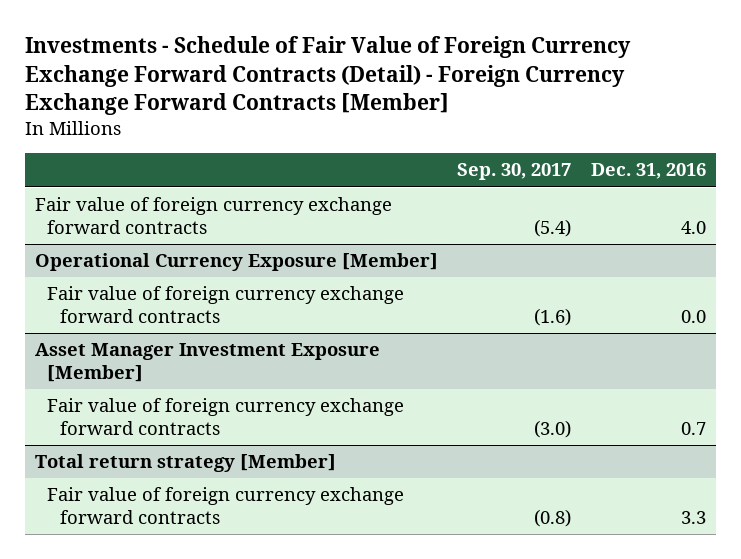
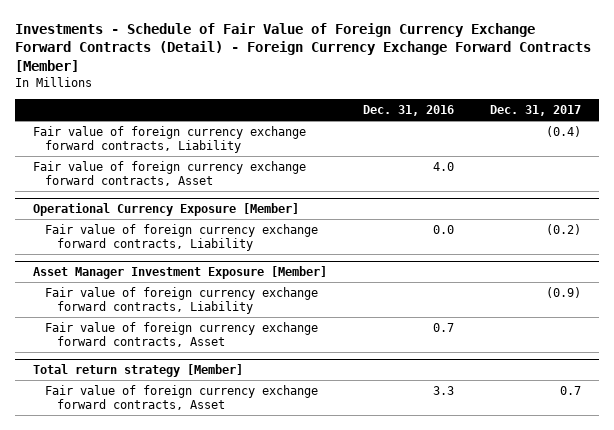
- | Sep. 30, 2017 | Dec. 31, 2016
+ | Dec. 31, 2016 | Dec. 31, 2017
- Fair value of foreign currency exchange forward contracts | (5.4) | 4.0
+ Fair value of foreign currency exchange forward contracts, Liability | | (0.4)
+ Fair value of foreign currency exchange forward contracts, Asset | 4.0 |
@ Operational Currency Exposure [Member]
- Fair value of foreign currency exchange forward contracts | (1.6) | 0.0
+ Fair value of foreign currency exchange forward contracts, Liability | 0.0 | (0.2)
@ Asset Manager Investment Exposure [Member]
- Fair value of foreign currency exchange forward contracts | (3.0) | 0.7
+ Fair value of foreign currency exchange forward contracts, Liability | | (0.9)
+ Fair value of foreign currency exchange forward contracts, Asset | 0.7 |
@ Total return strategy [Member]
- Fair value of foreign currency exchange forward contracts | (0.8) | 3.3
+ Fair value of foreign currency exchange forward contracts, Asset | 3.3 | 0.7

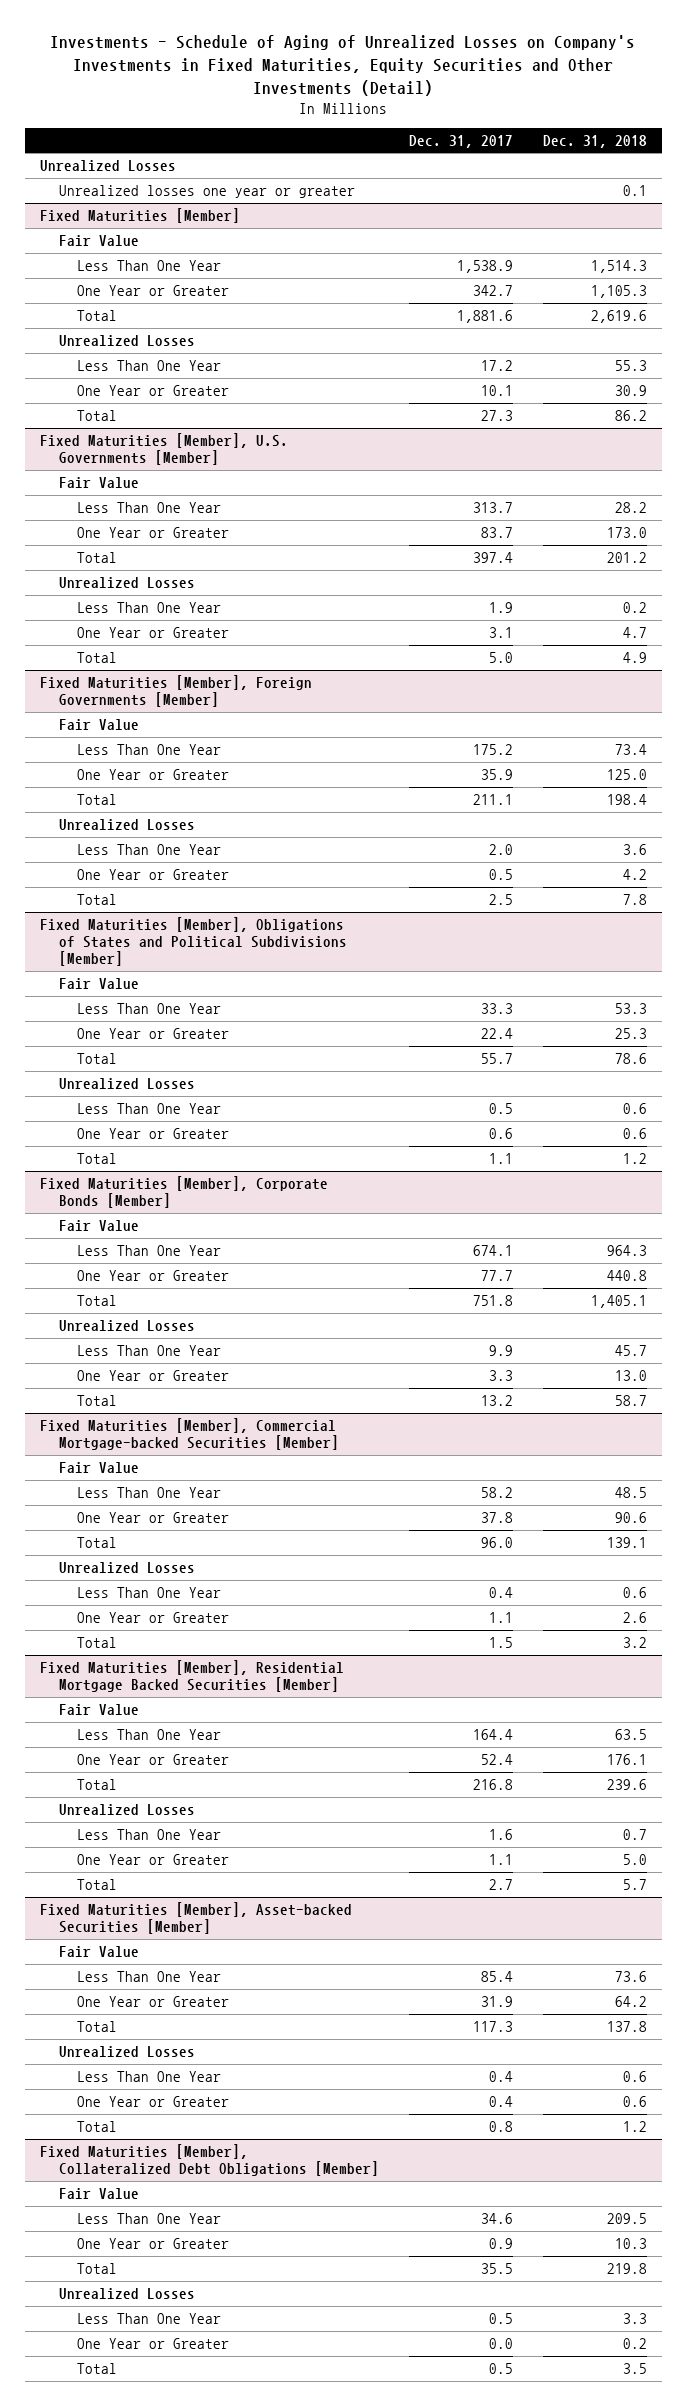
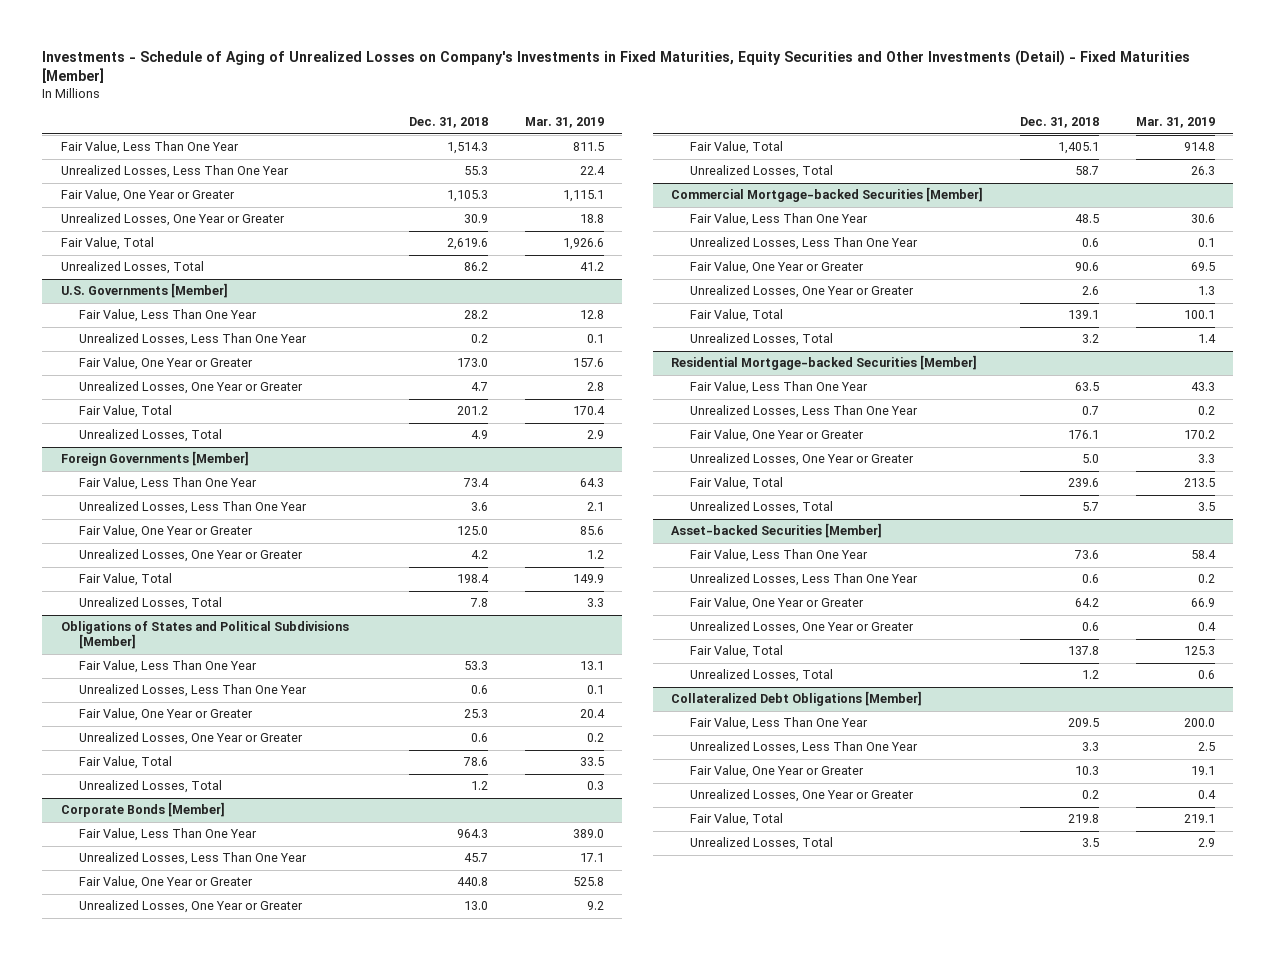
- Investments - Schedule of Aging of Unrealized Losses on Company's Investments in Fixed Maturities, Equity Securities and Other Investments (Detail)
+ Investments - Schedule of Aging of Unrealized Losses on Company's Investments in Fixed Maturities, Equity Securities and Other Investments (Detail) - Fixed Maturities [Member]
- | Dec. 31, 2017 | Dec. 31, 2018
+ | Dec. 31, 2018 | Mar. 31, 2019
- Unrealized Losses
- Unrealized losses one year or greater | | 0.1
- Fixed Maturities [Member]
- Fair Value
- Less Than One Year | 1,538.9 | 1,514.3
- One Year or Greater | 342.7 | 1,105.3
- Total | 1,881.6 | 2,619.6
- Unrealized Losses
- Less Than One Year | 17.2 | 55.3
- One Year or Greater | 10.1 | 30.9
- Total | 27.3 | 86.2
- Fixed Maturities [Member], U.S. Governments [Member]
- Fair Value
- Less Than One Year | 313.7 | 28.2
- One Year or Greater | 83.7 | 173.0
- Total | 397.4 | 201.2
- Unrealized Losses
- Less Than One Year | 1.9 | 0.2
- One Year or Greater | 3.1 | 4.7
- Total | 5.0 | 4.9
- Fixed Maturities [Member], Foreign Governments [Member]
- Fair Value
- Less Than One Year | 175.2 | 73.4
- One Year or Greater | 35.9 | 125.0
- Total | 211.1 | 198.4
- Unrealized Losses
- Less Than One Year | 2.0 | 3.6
- One Year or Greater | 0.5 | 4.2
- Total | 2.5 | 7.8
- Fixed Maturities [Member], Obligations of States and Political Subdivisions [Member]
- Fair Value
- Less Than One Year | 33.3 | 53.3
- One Year or Greater | 22.4 | 25.3
- Total | 55.7 | 78.6
- Unrealized Losses
- Less Than One Year | 0.5 | 0.6
- One Year or Greater | 0.6 | 0.6
- Total | 1.1 | 1.2
- Fixed Maturities [Member], Corporate Bonds [Member]
- Fair Value
- Less Than One Year | 674.1 | 964.3
- One Year or Greater | 77.7 | 440.8
- Total | 751.8 | 1,405.1
- Unrealized Losses
- Less Than One Year | 9.9 | 45.7
- One Year or Greater | 3.3 | 13.0
- Total | 13.2 | 58.7
- Fixed Maturities [Member], Commercial Mortgage-backed Securities [Member]
- Fair Value
- Less Than One Year | 58.2 | 48.5
- One Year or Greater | 37.8 | 90.6
- Total | 96.0 | 139.1
- Unrealized Losses
- Less Than One Year | 0.4 | 0.6
- One Year or Greater | 1.1 | 2.6
- Total | 1.5 | 3.2
- Fixed Maturities [Member], Residential Mortgage Backed Securities [Member]
- Fair Value
- Less Than One Year | 164.4 | 63.5
- One Year or Greater | 52.4 | 176.1
- Total | 216.8 | 239.6
- Unrealized Losses
- Less Than One Year | 1.6 | 0.7
- One Year or Greater | 1.1 | 5.0
- Total | 2.7 | 5.7
- Fixed Maturities [Member], Asset-backed Securities [Member]
- Fair Value
- Less Than One Year | 85.4 | 73.6
- One Year or Greater | 31.9 | 64.2
- Total | 117.3 | 137.8
- Unrealized Losses
- Less Than One Year | 0.4 | 0.6
- One Year or Greater | 0.4 | 0.6
- Total | 0.8 | 1.2
- Fixed Maturities [Member], Collateralized Debt Obligations [Member]
- Fair Value
- Less Than One Year | 34.6 | 209.5
- One Year or Greater | 0.9 | 10.3
- Total | 35.5 | 219.8
- Unrealized Losses
- Less Than One Year | 0.5 | 3.3
- One Year or Greater | 0.0 | 0.2
- Total | 0.5 | 3.5
+ Fair Value, Less Than One Year | 1,514.3 | 811.5
+ Unrealized Losses, Less Than One Year | 55.3 | 22.4
+ Fair Value, One Year or Greater | 1,105.3 | 1,115.1
+ Unrealized Losses, One Year or Greater | 30.9 | 18.8
+ Fair Value, Total | 2,619.6 | 1,926.6
+ Unrealized Losses, Total | 86.2 | 41.2
+ U.S. Governments [Member]
+ Fair Value, Less Than One Year | 28.2 | 12.8
+ Unrealized Losses, Less Than One Year | 0.2 | 0.1
+ Fair Value, One Year or Greater | 173.0 | 157.6
+ Unrealized Losses, One Year or Greater | 4.7 | 2.8
+ Fair Value, Total | 201.2 | 170.4
+ Unrealized Losses, Total | 4.9 | 2.9
+ Foreign Governments [Member]
+ Fair Value, Less Than One Year | 73.4 | 64.3
+ Unrealized Losses, Less Than One Year | 3.6 | 2.1
+ Fair Value, One Year or Greater | 125.0 | 85.6
+ Unrealized Losses, One Year or Greater | 4.2 | 1.2
+ Fair Value, Total | 198.4 | 149.9
+ Unrealized Losses, Total | 7.8 | 3.3
+ Obligations of States and Political Subdivisions [Member]
+ Fair Value, Less Than One Year | 53.3 | 13.1
+ Unrealized Losses, Less Than One Year | 0.6 | 0.1
+ Fair Value, One Year or Greater | 25.3 | 20.4
+ Unrealized Losses, One Year or Greater | 0.6 | 0.2
+ Fair Value, Total | 78.6 | 33.5
+ Unrealized Losses, Total | 1.2 | 0.3
+ Corporate Bonds [Member]
+ Fair Value, Less Than One Year | 964.3 | 389.0
+ Unrealized Losses, Less Than One Year | 45.7 | 17.1
+ Fair Value, One Year or Greater | 440.8 | 525.8
+ Unrealized Losses, One Year or Greater | 13.0 | 9.2
+ Fair Value, Total | 1,405.1 | 914.8
+ Unrealized Losses, Total | 58.7 | 26.3
+ Commercial Mortgage-backed Securities [Member]
+ Fair Value, Less Than One Year | 48.5 | 30.6
+ Unrealized Losses, Less Than One Year | 0.6 | 0.1
+ Fair Value, One Year or Greater | 90.6 | 69.5
+ Unrealized Losses, One Year or Greater | 2.6 | 1.3
+ Fair Value, Total | 139.1 | 100.1
+ Unrealized Losses, Total | 3.2 | 1.4
+ Residential Mortgage-backed Securities [Member]
+ Fair Value, Less Than One Year | 63.5 | 43.3
+ Unrealized Losses, Less Than One Year | 0.7 | 0.2
+ Fair Value, One Year or Greater | 176.1 | 170.2
+ Unrealized Losses, One Year or Greater | 5.0 | 3.3
+ Fair Value, Total | 239.6 | 213.5
+ Unrealized Losses, Total | 5.7 | 3.5
+ Asset-backed Securities [Member]
+ Fair Value, Less Than One Year | 73.6 | 58.4
+ Unrealized Losses, Less Than One Year | 0.6 | 0.2
+ Fair Value, One Year or Greater | 64.2 | 66.9
+ Unrealized Losses, One Year or Greater | 0.6 | 0.4
+ Fair Value, Total | 137.8 | 125.3
+ Unrealized Losses, Total | 1.2 | 0.6
+ Collateralized Debt Obligations [Member]
+ Fair Value, Less Than One Year | 209.5 | 200.0
+ Unrealized Losses, Less Than One Year | 3.3 | 2.5
+ Fair Value, One Year or Greater | 10.3 | 19.1
+ Unrealized Losses, One Year or Greater | 0.2 | 0.4
+ Fair Value, Total | 219.8 | 219.1
+ Unrealized Losses, Total | 3.5 | 2.9

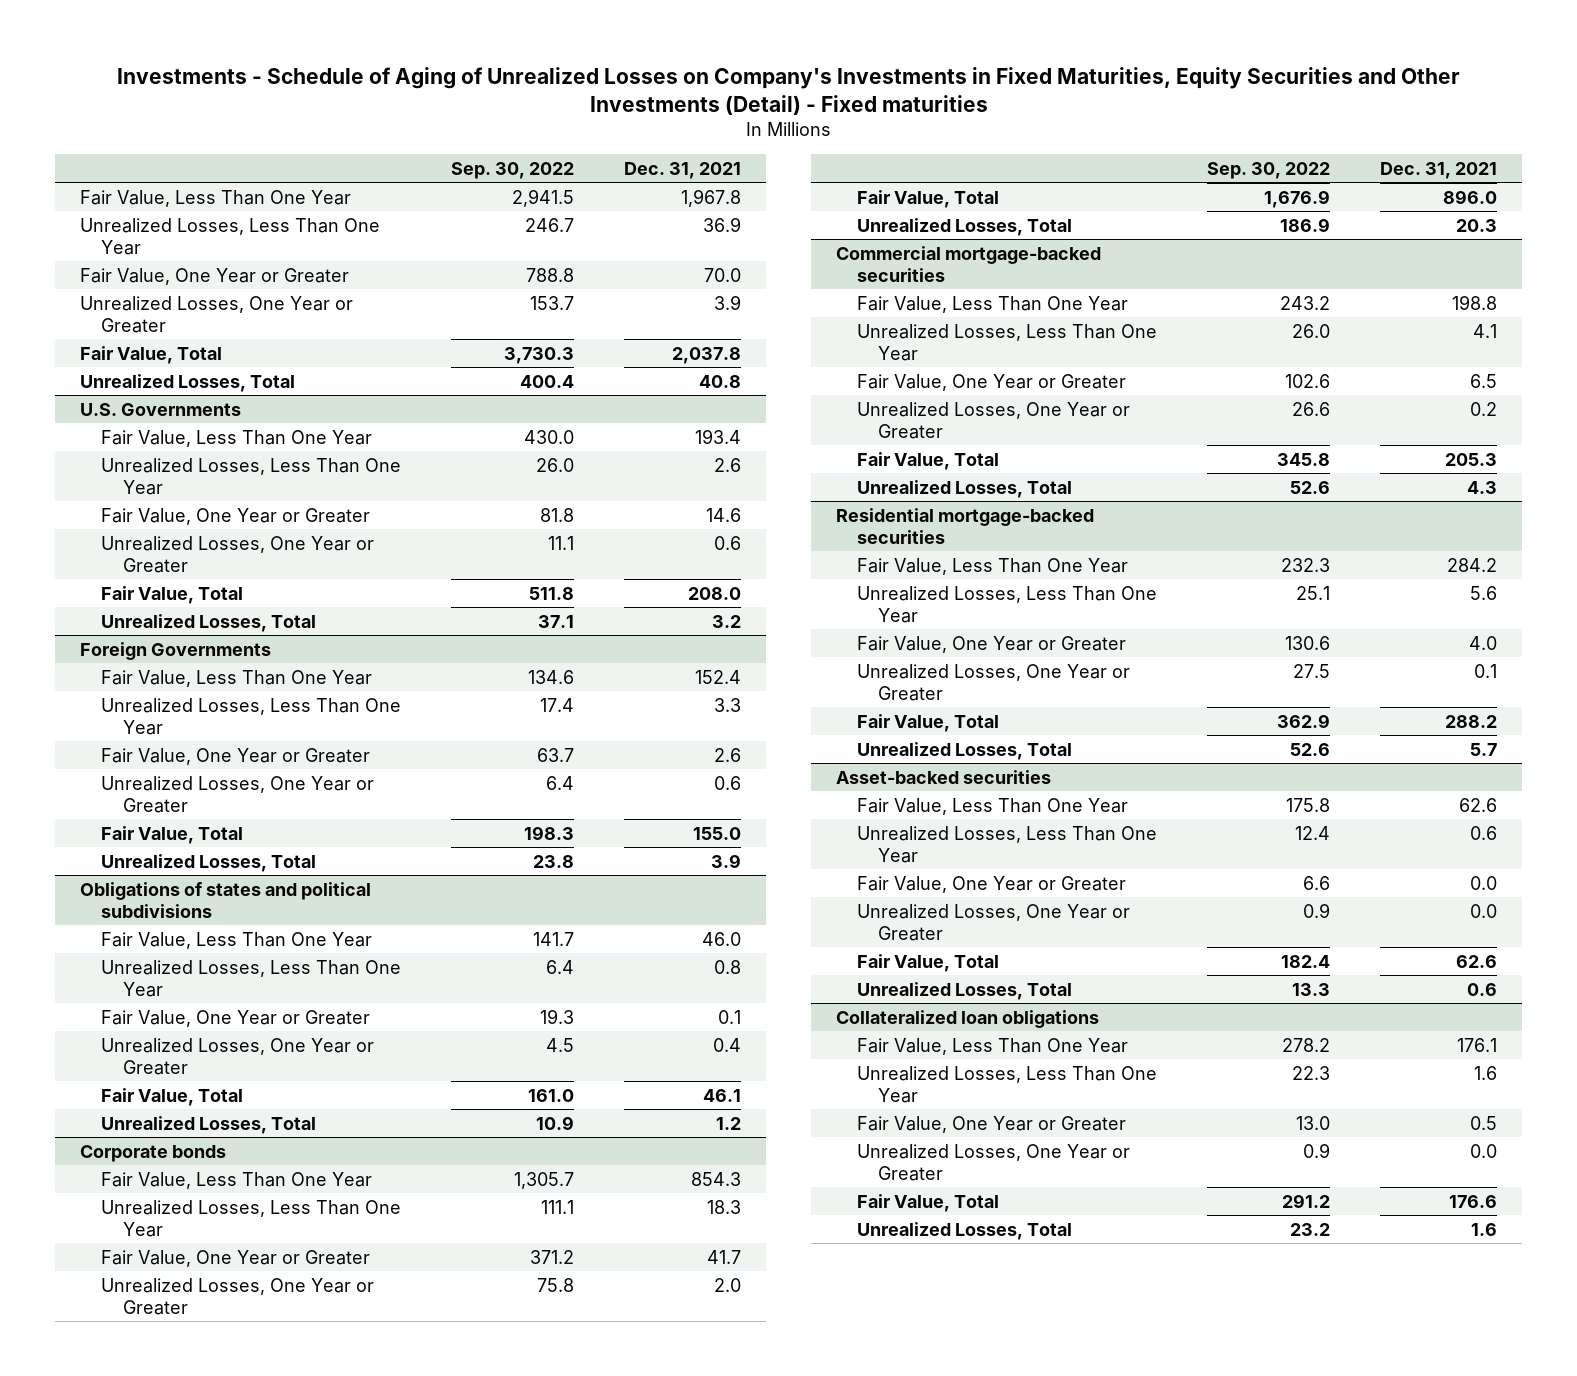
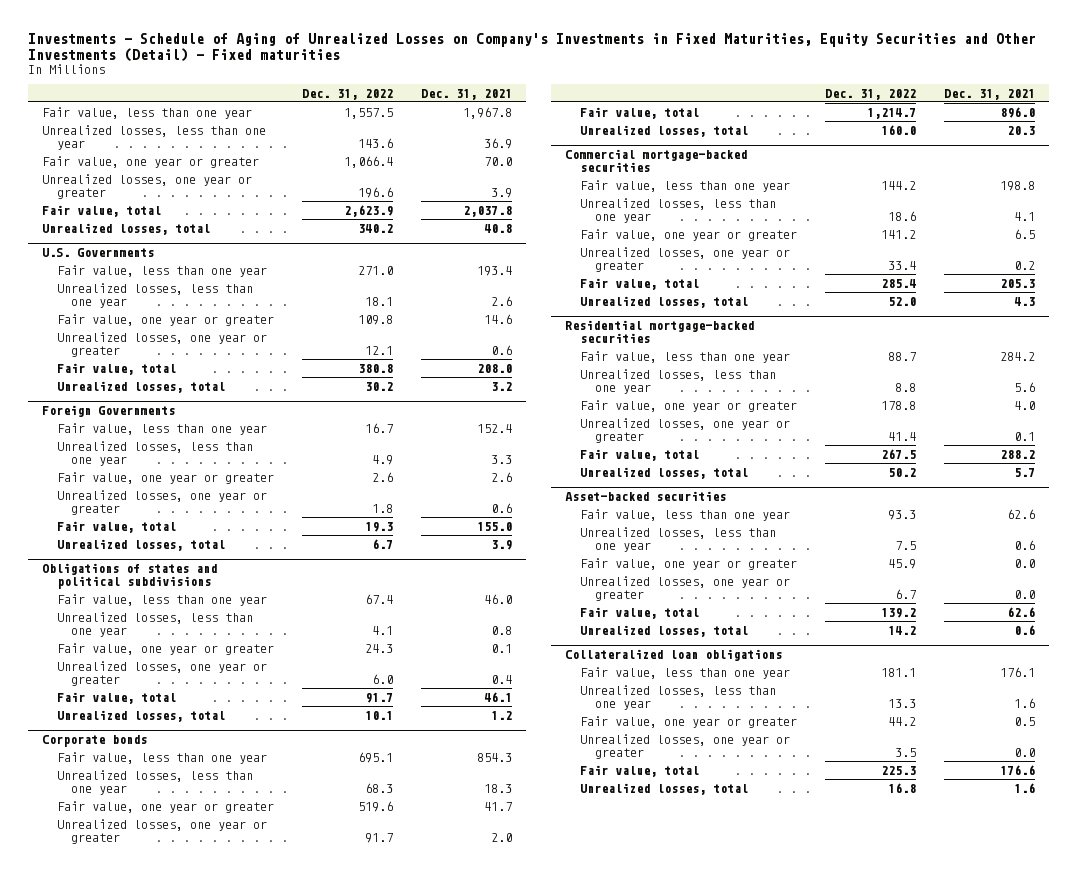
- | Sep. 30, 2022 | Dec. 31, 2021
+ | Dec. 31, 2022 | Dec. 31, 2021
- Fair Value, Less Than One Year | 2,941.5 | 1,967.8
- Unrealized Losses, Less Than One Year | 246.7 | 36.9
- Fair Value, One Year or Greater | 788.8 | 70.0
- Unrealized Losses, One Year or Greater | 153.7 | 3.9
- Fair Value, Total | 3,730.3 | 2,037.8
- Unrealized Losses, Total | 400.4 | 40.8
+ Fair value, less than one year | 1,557.5 | 1,967.8
+ Unrealized losses, less than one year | 143.6 | 36.9
+ Fair value, one year or greater | 1,066.4 | 70.0
+ Unrealized losses, one year or greater | 196.6 | 3.9
+ Fair value, total | 2,623.9 | 2,037.8
+ Unrealized losses, total | 340.2 | 40.8
@ U.S. Governments
- Fair Value, Less Than One Year | 430.0 | 193.4
- Unrealized Losses, Less Than One Year | 26.0 | 2.6
- Fair Value, One Year or Greater | 81.8 | 14.6
- Unrealized Losses, One Year or Greater | 11.1 | 0.6
- Fair Value, Total | 511.8 | 208.0
- Unrealized Losses, Total | 37.1 | 3.2
+ Fair value, less than one year | 271.0 | 193.4
+ Unrealized losses, less than one year | 18.1 | 2.6
+ Fair value, one year or greater | 109.8 | 14.6
+ Unrealized losses, one year or greater | 12.1 | 0.6
+ Fair value, total | 380.8 | 208.0
+ Unrealized losses, total | 30.2 | 3.2
@ Foreign Governments
- Fair Value, Less Than One Year | 134.6 | 152.4
- Unrealized Losses, Less Than One Year | 17.4 | 3.3
- Fair Value, One Year or Greater | 63.7 | 2.6
- Unrealized Losses, One Year or Greater | 6.4 | 0.6
- Fair Value, Total | 198.3 | 155.0
- Unrealized Losses, Total | 23.8 | 3.9
+ Fair value, less than one year | 16.7 | 152.4
+ Unrealized losses, less than one year | 4.9 | 3.3
+ Fair value, one year or greater | 2.6 | 2.6
+ Unrealized losses, one year or greater | 1.8 | 0.6
+ Fair value, total | 19.3 | 155.0
+ Unrealized losses, total | 6.7 | 3.9
@ Obligations of states and political subdivisions
- Fair Value, Less Than One Year | 141.7 | 46.0
- Unrealized Losses, Less Than One Year | 6.4 | 0.8
- Fair Value, One Year or Greater | 19.3 | 0.1
- Unrealized Losses, One Year or Greater | 4.5 | 0.4
- Fair Value, Total | 161.0 | 46.1
- Unrealized Losses, Total | 10.9 | 1.2
+ Fair value, less than one year | 67.4 | 46.0
+ Unrealized losses, less than one year | 4.1 | 0.8
+ Fair value, one year or greater | 24.3 | 0.1
+ Unrealized losses, one year or greater | 6.0 | 0.4
+ Fair value, total | 91.7 | 46.1
+ Unrealized losses, total | 10.1 | 1.2
@ Corporate bonds
- Fair Value, Less Than One Year | 1,305.7 | 854.3
- Unrealized Losses, Less Than One Year | 111.1 | 18.3
- Fair Value, One Year or Greater | 371.2 | 41.7
- Unrealized Losses, One Year or Greater | 75.8 | 2.0
- Fair Value, Total | 1,676.9 | 896.0
- Unrealized Losses, Total | 186.9 | 20.3
+ Fair value, less than one year | 695.1 | 854.3
+ Unrealized losses, less than one year | 68.3 | 18.3
+ Fair value, one year or greater | 519.6 | 41.7
+ Unrealized losses, one year or greater | 91.7 | 2.0
+ Fair value, total | 1,214.7 | 896.0
+ Unrealized losses, total | 160.0 | 20.3
@ Commercial mortgage-backed securities
- Fair Value, Less Than One Year | 243.2 | 198.8
- Unrealized Losses, Less Than One Year | 26.0 | 4.1
- Fair Value, One Year or Greater | 102.6 | 6.5
- Unrealized Losses, One Year or Greater | 26.6 | 0.2
- Fair Value, Total | 345.8 | 205.3
- Unrealized Losses, Total | 52.6 | 4.3
+ Fair value, less than one year | 144.2 | 198.8
+ Unrealized losses, less than one year | 18.6 | 4.1
+ Fair value, one year or greater | 141.2 | 6.5
+ Unrealized losses, one year or greater | 33.4 | 0.2
+ Fair value, total | 285.4 | 205.3
+ Unrealized losses, total | 52.0 | 4.3
@ Residential mortgage-backed securities
- Fair Value, Less Than One Year | 232.3 | 284.2
- Unrealized Losses, Less Than One Year | 25.1 | 5.6
- Fair Value, One Year or Greater | 130.6 | 4.0
- Unrealized Losses, One Year or Greater | 27.5 | 0.1
- Fair Value, Total | 362.9 | 288.2
- Unrealized Losses, Total | 52.6 | 5.7
+ Fair value, less than one year | 88.7 | 284.2
+ Unrealized losses, less than one year | 8.8 | 5.6
+ Fair value, one year or greater | 178.8 | 4.0
+ Unrealized losses, one year or greater | 41.4 | 0.1
+ Fair value, total | 267.5 | 288.2
+ Unrealized losses, total | 50.2 | 5.7
@ Asset-backed securities
- Fair Value, Less Than One Year | 175.8 | 62.6
- Unrealized Losses, Less Than One Year | 12.4 | 0.6
- Fair Value, One Year or Greater | 6.6 | 0.0
- Unrealized Losses, One Year or Greater | 0.9 | 0.0
- Fair Value, Total | 182.4 | 62.6
- Unrealized Losses, Total | 13.3 | 0.6
+ Fair value, less than one year | 93.3 | 62.6
+ Unrealized losses, less than one year | 7.5 | 0.6
+ Fair value, one year or greater | 45.9 | 0.0
+ Unrealized losses, one year or greater | 6.7 | 0.0
+ Fair value, total | 139.2 | 62.6
+ Unrealized losses, total | 14.2 | 0.6
@ Collateralized loan obligations
- Fair Value, Less Than One Year | 278.2 | 176.1
- Unrealized Losses, Less Than One Year | 22.3 | 1.6
- Fair Value, One Year or Greater | 13.0 | 0.5
- Unrealized Losses, One Year or Greater | 0.9 | 0.0
- Fair Value, Total | 291.2 | 176.6
- Unrealized Losses, Total | 23.2 | 1.6
+ Fair value, less than one year | 181.1 | 176.1
+ Unrealized losses, less than one year | 13.3 | 1.6
+ Fair value, one year or greater | 44.2 | 0.5
+ Unrealized losses, one year or greater | 3.5 | 0.0
+ Fair value, total | 225.3 | 176.6
+ Unrealized losses, total | 16.8 | 1.6

